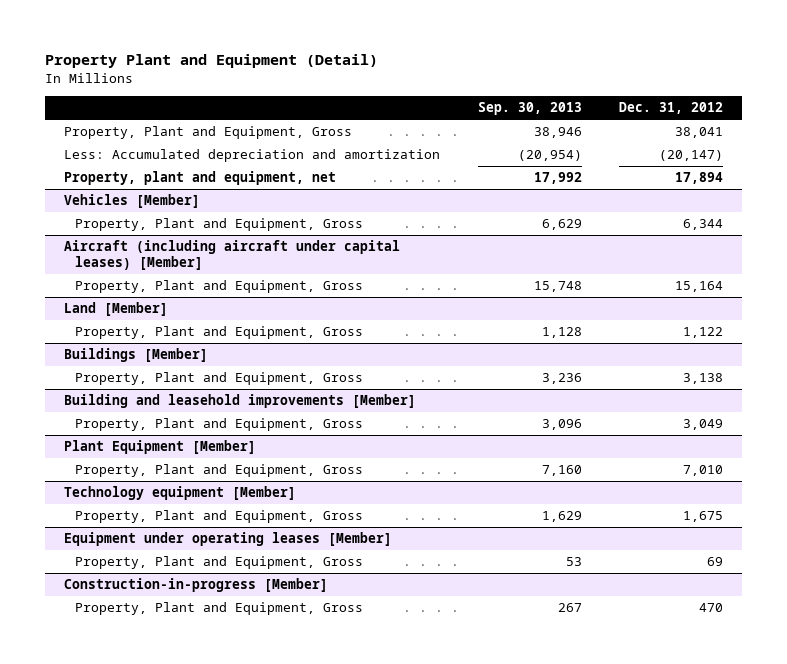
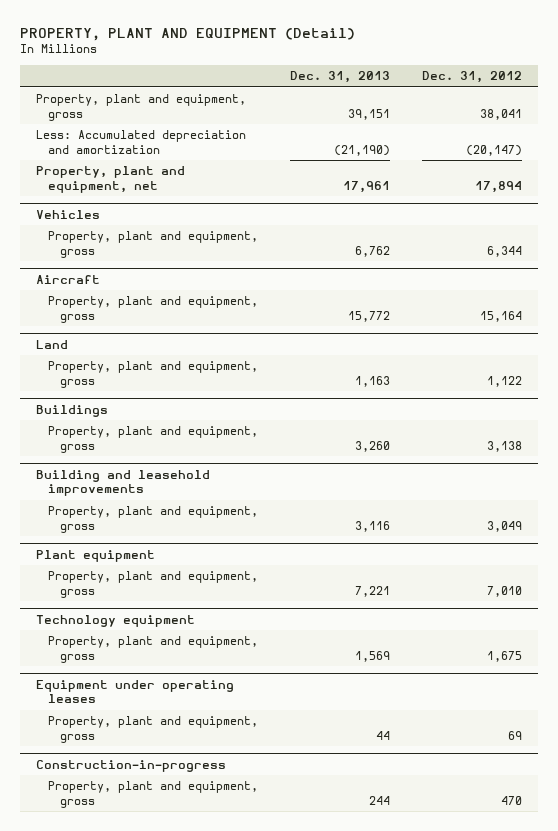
- Property Plant and Equipment (Detail)
+ PROPERTY, PLANT AND EQUIPMENT (Detail)
- | Sep. 30, 2013 | Dec. 31, 2012
+ | Dec. 31, 2013 | Dec. 31, 2012
- Property, Plant and Equipment, Gross | 38,946 | 38,041
+ Property, plant and equipment, gross | 39,151 | 38,041
- Vehicles [Member]
- Property, Plant and Equipment, Gross | 6,629 | 6,344
- Aircraft (including aircraft under capital leases) [Member]
- Property, Plant and Equipment, Gross | 15,748 | 15,164
- Land [Member]
- Property, Plant and Equipment, Gross | 1,128 | 1,122
- Buildings [Member]
- Property, Plant and Equipment, Gross | 3,236 | 3,138
- Building and leasehold improvements [Member]
- Property, Plant and Equipment, Gross | 3,096 | 3,049
- Plant Equipment [Member]
- Property, Plant and Equipment, Gross | 7,160 | 7,010
- Technology equipment [Member]
- Property, Plant and Equipment, Gross | 1,629 | 1,675
- Equipment under operating leases [Member]
- Property, Plant and Equipment, Gross | 53 | 69
- Construction-in-progress [Member]
- Property, Plant and Equipment, Gross | 267 | 470
+ Vehicles
+ Property, plant and equipment, gross | 6,762 | 6,344
+ Aircraft
+ Property, plant and equipment, gross | 15,772 | 15,164
+ Land
+ Property, plant and equipment, gross | 1,163 | 1,122
+ Buildings
+ Property, plant and equipment, gross | 3,260 | 3,138
+ Building and leasehold improvements
+ Property, plant and equipment, gross | 3,116 | 3,049
+ Plant equipment
+ Property, plant and equipment, gross | 7,221 | 7,010
+ Technology equipment
+ Property, plant and equipment, gross | 1,569 | 1,675
+ Equipment under operating leases
+ Property, plant and equipment, gross | 44 | 69
+ Construction-in-progress
+ Property, plant and equipment, gross | 244 | 470

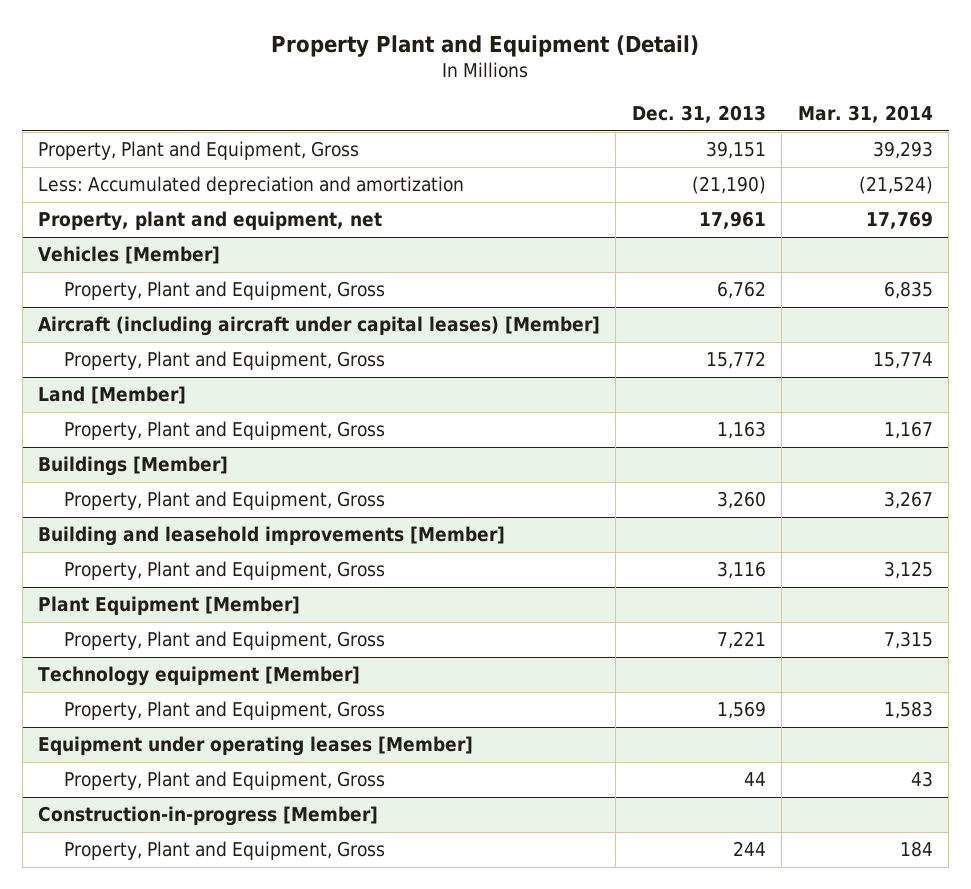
- PROPERTY, PLANT AND EQUIPMENT (Detail)
+ Property Plant and Equipment (Detail)
- | Dec. 31, 2013 | Dec. 31, 2012
+ | Dec. 31, 2013 | Mar. 31, 2014
- Property, plant and equipment, gross | 39,151 | 38,041
+ Property, Plant and Equipment, Gross | 39,151 | 39,293
- Vehicles
- Property, plant and equipment, gross | 6,762 | 6,344
- Aircraft
- Property, plant and equipment, gross | 15,772 | 15,164
- Land
- Property, plant and equipment, gross | 1,163 | 1,122
- Buildings
- Property, plant and equipment, gross | 3,260 | 3,138
- Building and leasehold improvements
- Property, plant and equipment, gross | 3,116 | 3,049
- Plant equipment
- Property, plant and equipment, gross | 7,221 | 7,010
- Technology equipment
- Property, plant and equipment, gross | 1,569 | 1,675
- Equipment under operating leases
- Property, plant and equipment, gross | 44 | 69
- Construction-in-progress
- Property, plant and equipment, gross | 244 | 470
+ Vehicles [Member]
+ Property, Plant and Equipment, Gross | 6,762 | 6,835
+ Aircraft (including aircraft under capital leases) [Member]
+ Property, Plant and Equipment, Gross | 15,772 | 15,774
+ Land [Member]
+ Property, Plant and Equipment, Gross | 1,163 | 1,167
+ Buildings [Member]
+ Property, Plant and Equipment, Gross | 3,260 | 3,267
+ Building and leasehold improvements [Member]
+ Property, Plant and Equipment, Gross | 3,116 | 3,125
+ Plant Equipment [Member]
+ Property, Plant and Equipment, Gross | 7,221 | 7,315
+ Technology equipment [Member]
+ Property, Plant and Equipment, Gross | 1,569 | 1,583
+ Equipment under operating leases [Member]
+ Property, Plant and Equipment, Gross | 44 | 43
+ Construction-in-progress [Member]
+ Property, Plant and Equipment, Gross | 244 | 184

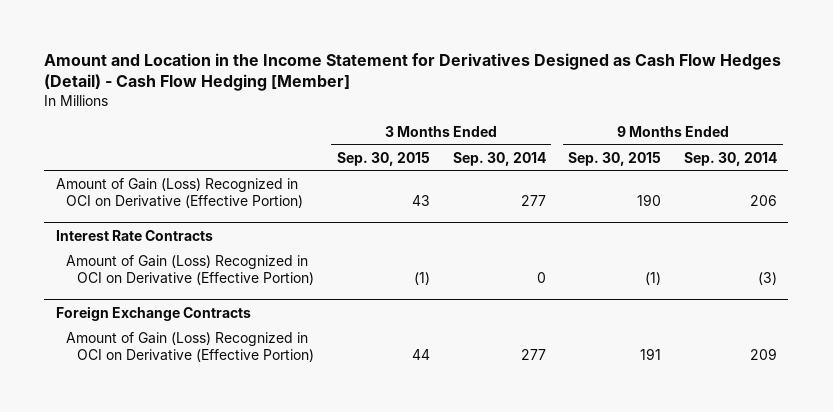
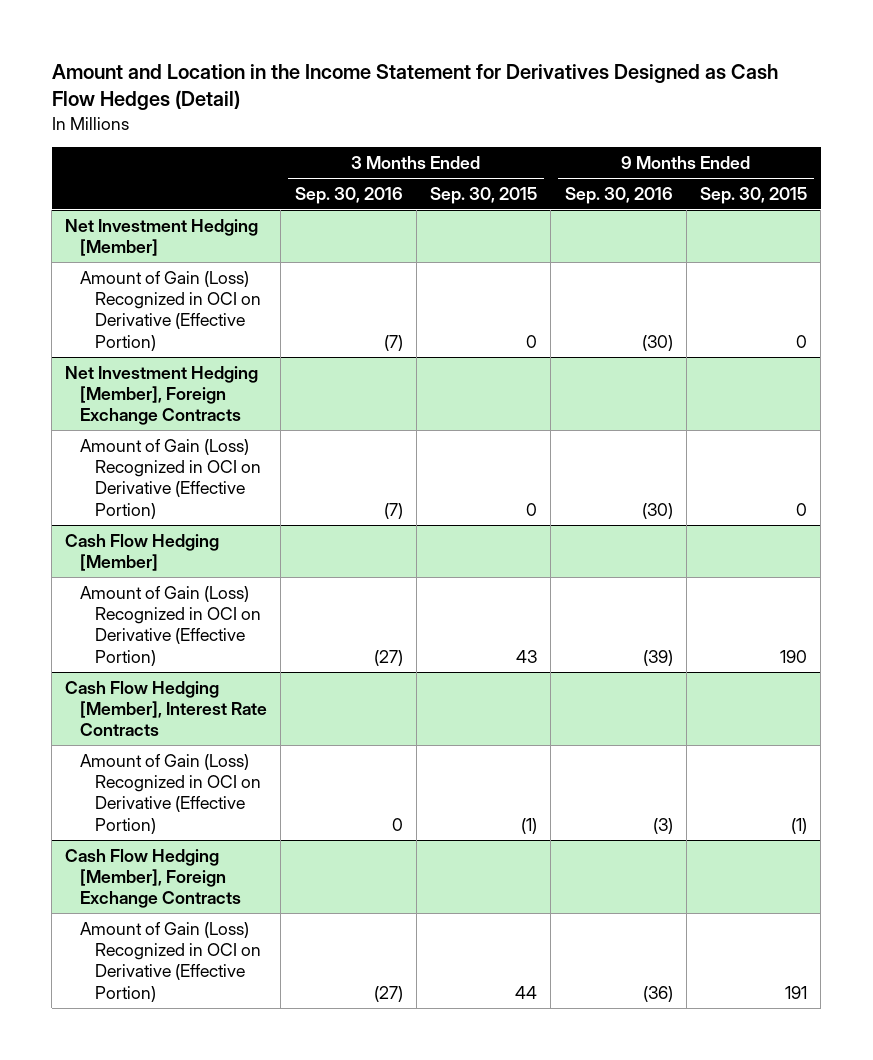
- Amount and Location in the Income Statement for Derivatives Designed as Cash Flow Hedges (Detail) - Cash Flow Hedging [Member]
+ Amount and Location in the Income Statement for Derivatives Designed as Cash Flow Hedges (Detail)
- | 3 Months Ended Sep. 30, 2015 | 3 Months Ended Sep. 30, 2014 | 9 Months Ended Sep. 30, 2015 | 9 Months Ended Sep. 30, 2014
+ | 3 Months Ended Sep. 30, 2016 | 3 Months Ended Sep. 30, 2015 | 9 Months Ended Sep. 30, 2016 | 9 Months Ended Sep. 30, 2015
+ Net Investment Hedging [Member]
+ Amount of Gain (Loss) Recognized in OCI on Derivative (Effective Portion) | (7) | 0 | (30) | 0
+ Net Investment Hedging [Member], Foreign Exchange Contracts
+ Amount of Gain (Loss) Recognized in OCI on Derivative (Effective Portion) | (7) | 0 | (30) | 0
+ Cash Flow Hedging [Member]
- Interest Rate Contracts
+ Cash Flow Hedging [Member], Interest Rate Contracts
- Foreign Exchange Contracts
+ Cash Flow Hedging [Member], Foreign Exchange Contracts

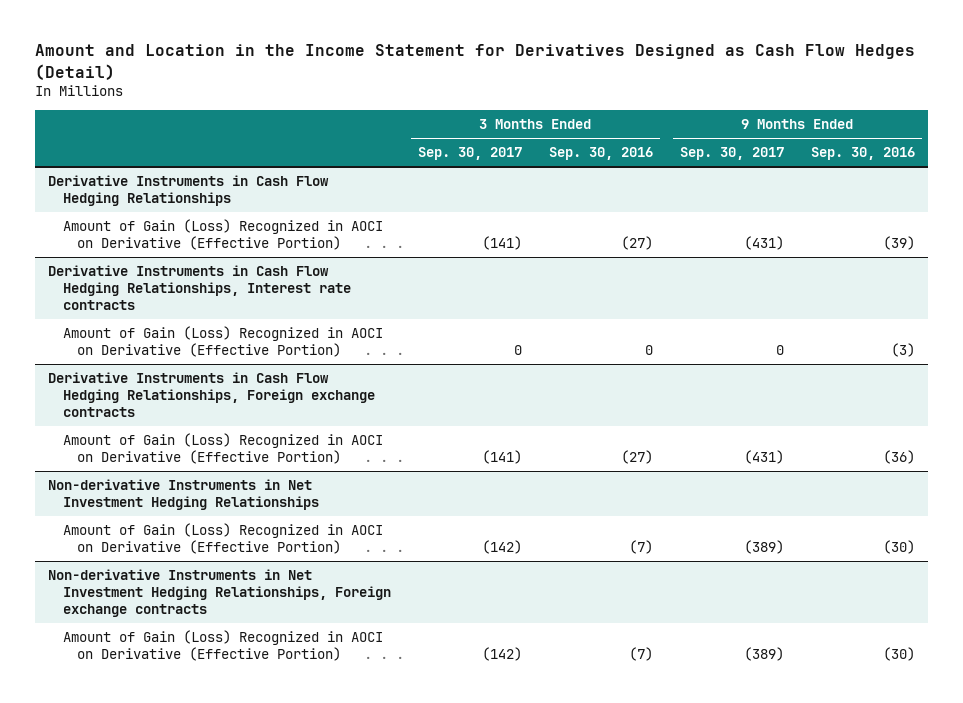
- | 3 Months Ended Sep. 30, 2016 | 3 Months Ended Sep. 30, 2015 | 9 Months Ended Sep. 30, 2016 | 9 Months Ended Sep. 30, 2015
+ | 3 Months Ended Sep. 30, 2017 | 3 Months Ended Sep. 30, 2016 | 9 Months Ended Sep. 30, 2017 | 9 Months Ended Sep. 30, 2016
- Net Investment Hedging [Member]
- Amount of Gain (Loss) Recognized in OCI on Derivative (Effective Portion) | (7) | 0 | (30) | 0
- Net Investment Hedging [Member], Foreign Exchange Contracts
- Amount of Gain (Loss) Recognized in OCI on Derivative (Effective Portion) | (7) | 0 | (30) | 0
- Cash Flow Hedging [Member]
- Amount of Gain (Loss) Recognized in OCI on Derivative (Effective Portion) | (27) | 43 | (39) | 190
- Cash Flow Hedging [Member], Interest Rate Contracts
- Amount of Gain (Loss) Recognized in OCI on Derivative (Effective Portion) | 0 | (1) | (3) | (1)
- Cash Flow Hedging [Member], Foreign Exchange Contracts
- Amount of Gain (Loss) Recognized in OCI on Derivative (Effective Portion) | (27) | 44 | (36) | 191
+ Derivative Instruments in Cash Flow Hedging Relationships
+ Amount of Gain (Loss) Recognized in AOCI on Derivative (Effective Portion) | (141) | (27) | (431) | (39)
+ Derivative Instruments in Cash Flow Hedging Relationships, Interest rate contracts
+ Amount of Gain (Loss) Recognized in AOCI on Derivative (Effective Portion) | 0 | 0 | 0 | (3)
+ Derivative Instruments in Cash Flow Hedging Relationships, Foreign exchange contracts
+ Amount of Gain (Loss) Recognized in AOCI on Derivative (Effective Portion) | (141) | (27) | (431) | (36)
+ Non-derivative Instruments in Net Investment Hedging Relationships
+ Amount of Gain (Loss) Recognized in AOCI on Derivative (Effective Portion) | (142) | (7) | (389) | (30)
+ Non-derivative Instruments in Net Investment Hedging Relationships, Foreign exchange contracts
+ Amount of Gain (Loss) Recognized in AOCI on Derivative (Effective Portion) | (142) | (7) | (389) | (30)

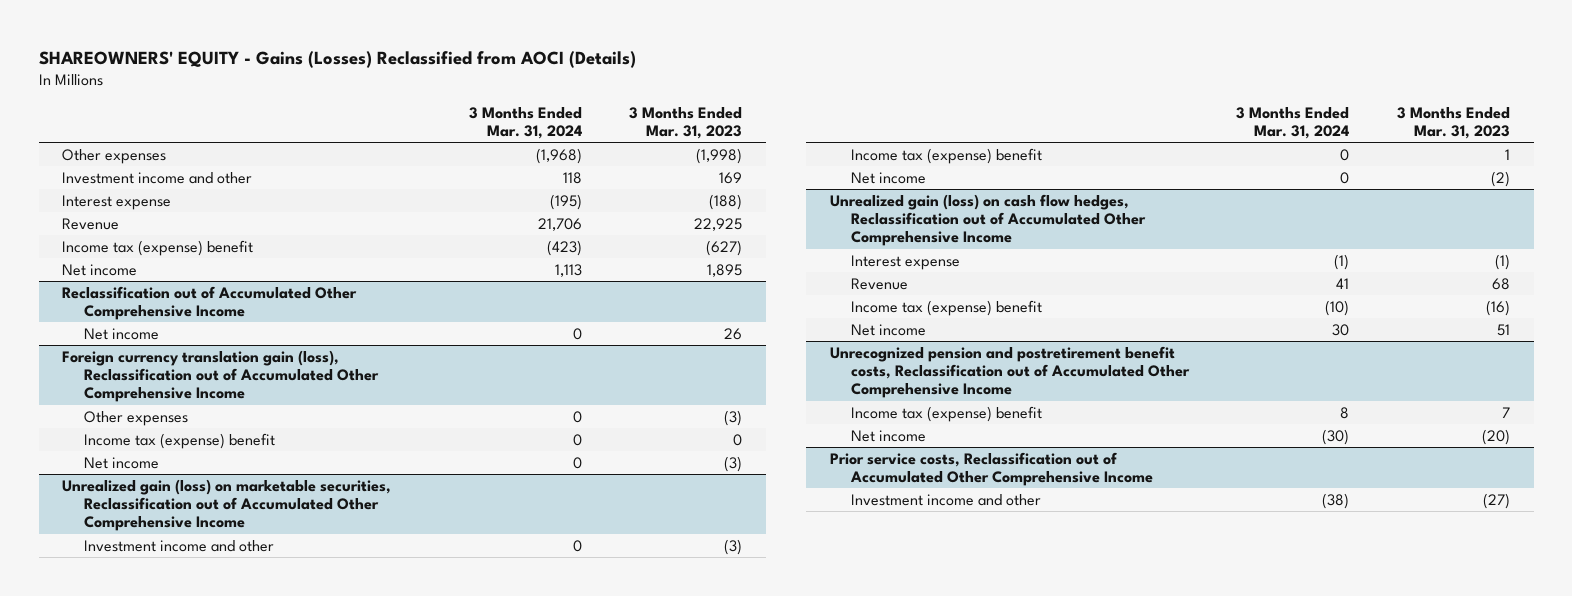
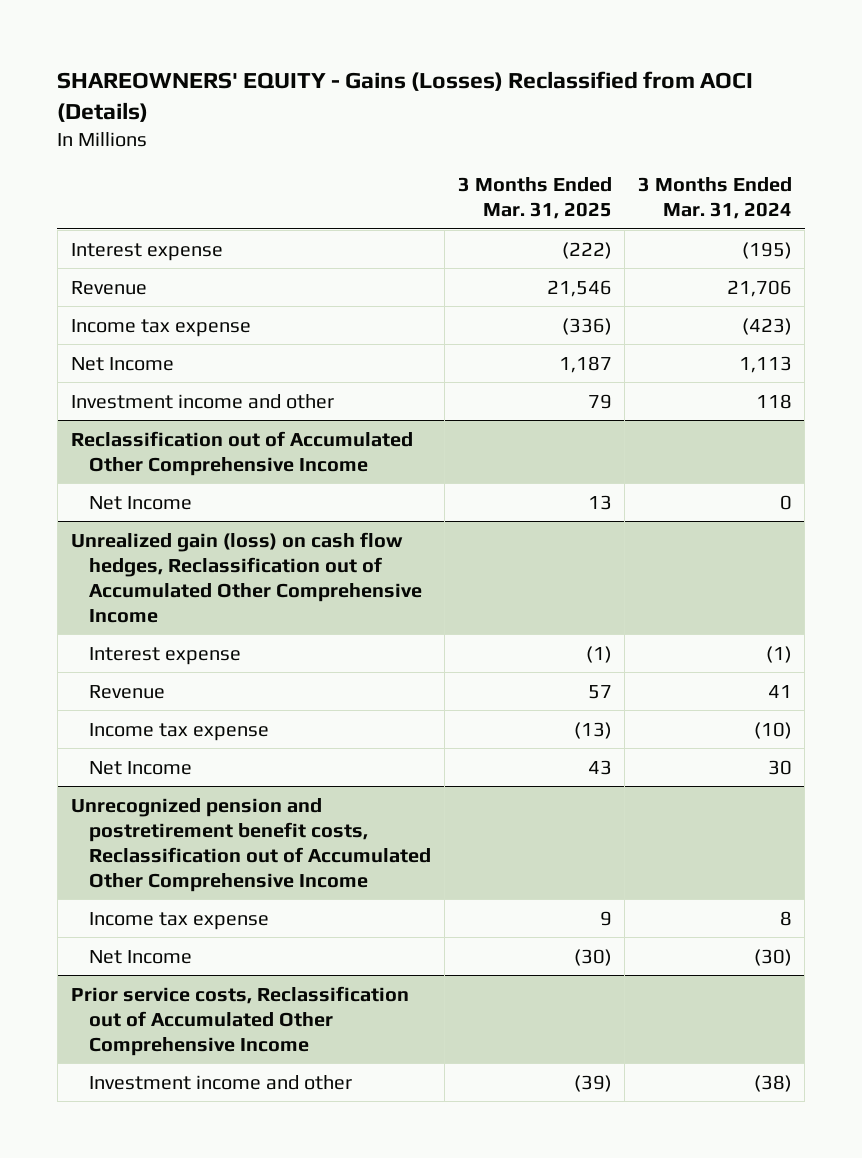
- | 3 Months Ended Mar. 31, 2024 | 3 Months Ended Mar. 31, 2023
+ | 3 Months Ended Mar. 31, 2025 | 3 Months Ended Mar. 31, 2024
- Other expenses | (1,968) | (1,998)
- Income tax (expense) benefit | (423) | (627)
- Net income | 1,113 | 1,895
+ Income tax expense | (336) | (423)
+ Net Income | 1,187 | 1,113
moved down: Investment income and other | 79 | 118
@ Reclassification out of Accumulated Other Comprehensive Income
- Net income | 0 | 26
- Foreign currency translation gain (loss), Reclassification out of Accumulated Other Comprehensive Income
- Other expenses | 0 | (3)
- Income tax (expense) benefit | 0 | 0
- Net income | 0 | (3)
- Unrealized gain (loss) on marketable securities, Reclassification out of Accumulated Other Comprehensive Income
- Investment income and other | 0 | (3)
- Income tax (expense) benefit | 0 | 1
- Net income | 0 | (2)
@ Reclassification out of Accumulated Other Comprehensive Income
+ Net Income | 13 | 0
@ Unrealized gain (loss) on cash flow hedges, Reclassification out of Accumulated Other Comprehensive Income
- Income tax (expense) benefit | (10) | (16)
- Net income | 30 | 51
+ Income tax expense | (13) | (10)
+ Net Income | 43 | 30
@ Unrecognized pension and postretirement benefit costs, Reclassification out of Accumulated Other Comprehensive Income
- Income tax (expense) benefit | 8 | 7
- Net income | (30) | (20)
+ Income tax expense | 9 | 8
+ Net Income | (30) | (30)

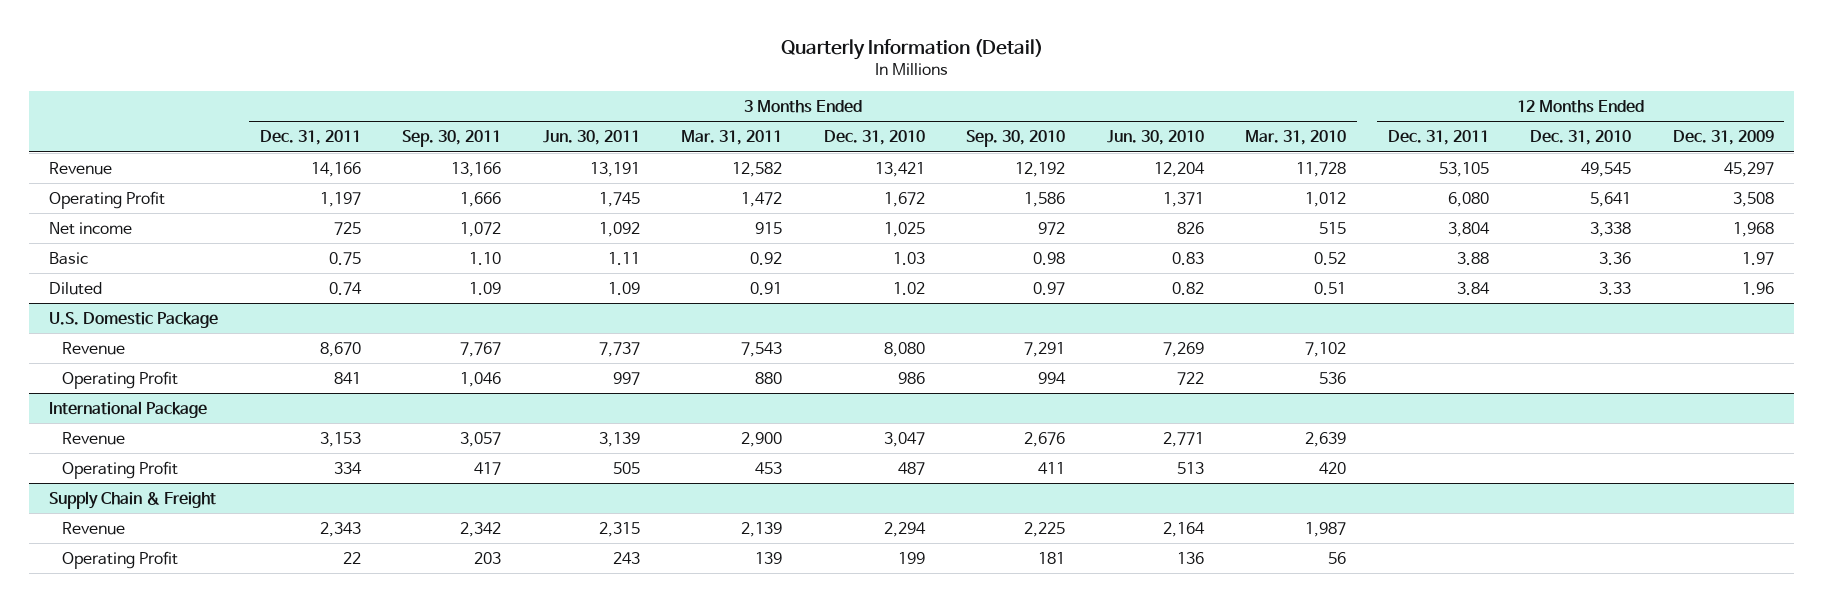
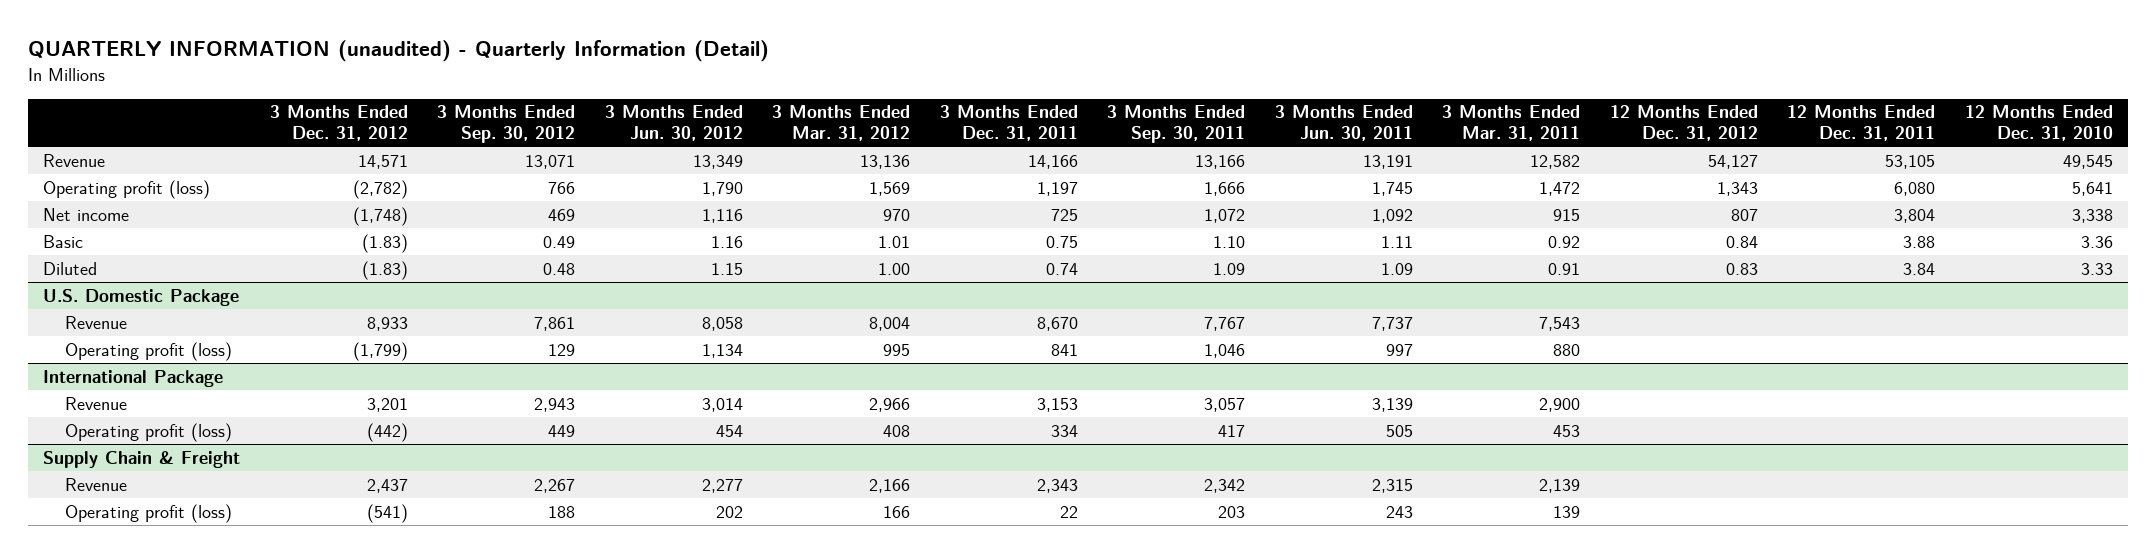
- Quarterly Information (Detail)
+ QUARTERLY INFORMATION (unaudited) - Quarterly Information (Detail)
- | 3 Months Ended Dec. 31, 2011 | 3 Months Ended Sep. 30, 2011 | 3 Months Ended Jun. 30, 2011 | 3 Months Ended Mar. 31, 2011 | 3 Months Ended Dec. 31, 2010 | 3 Months Ended Sep. 30, 2010 | 3 Months Ended Jun. 30, 2010 | 3 Months Ended Mar. 31, 2010 | 12 Months Ended Dec. 31, 2011 | 12 Months Ended Dec. 31, 2010 | 12 Months Ended Dec. 31, 2009
+ | 3 Months Ended Dec. 31, 2012 | 3 Months Ended Sep. 30, 2012 | 3 Months Ended Jun. 30, 2012 | 3 Months Ended Mar. 31, 2012 | 3 Months Ended Dec. 31, 2011 | 3 Months Ended Sep. 30, 2011 | 3 Months Ended Jun. 30, 2011 | 3 Months Ended Mar. 31, 2011 | 12 Months Ended Dec. 31, 2012 | 12 Months Ended Dec. 31, 2011 | 12 Months Ended Dec. 31, 2010
- Operating Profit | 1,197 | 1,666 | 1,745 | 1,472 | 1,672 | 1,586 | 1,371 | 1,012 | 6,080 | 5,641 | 3,508
+ Operating profit (loss) | (2,782) | 766 | 1,790 | 1,569 | 1,197 | 1,666 | 1,745 | 1,472 | 1,343 | 6,080 | 5,641
@ U.S. Domestic Package
- Operating Profit | 841 | 1,046 | 997 | 880 | 986 | 994 | 722 | 536 | | |
+ Operating profit (loss) | (1,799) | 129 | 1,134 | 995 | 841 | 1,046 | 997 | 880 | | |
@ International Package
- Operating Profit | 334 | 417 | 505 | 453 | 487 | 411 | 513 | 420 | | |
+ Operating profit (loss) | (442) | 449 | 454 | 408 | 334 | 417 | 505 | 453 | | |
@ Supply Chain & Freight
- Operating Profit | 22 | 203 | 243 | 139 | 199 | 181 | 136 | 56 | | |
+ Operating profit (loss) | (541) | 188 | 202 | 166 | 22 | 203 | 243 | 139 | | |

